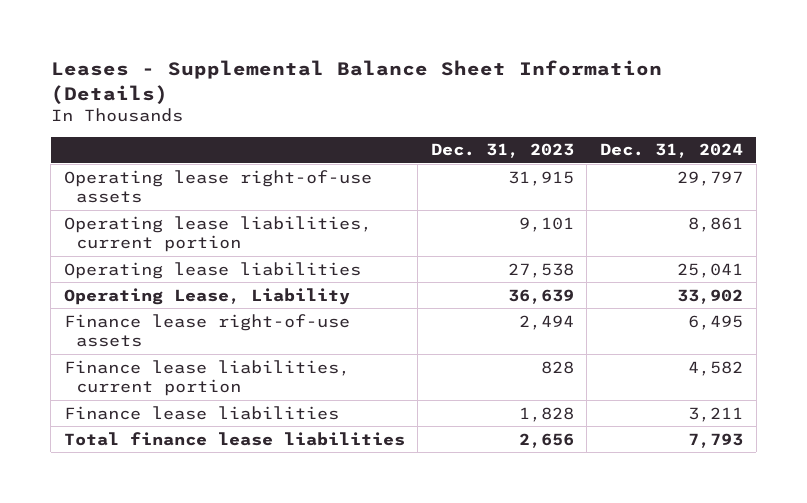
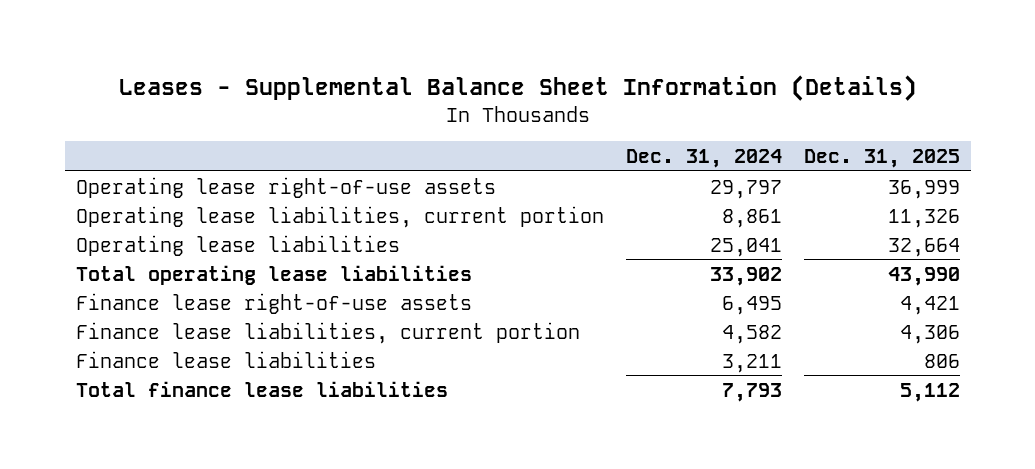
- | Dec. 31, 2023 | Dec. 31, 2024
+ | Dec. 31, 2024 | Dec. 31, 2025
- Operating Lease, Liability | 36,639 | 33,902
+ Total operating lease liabilities | 33,902 | 43,990

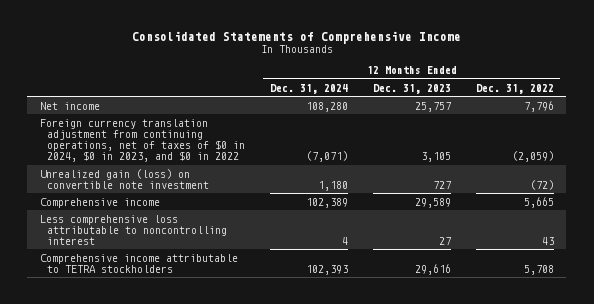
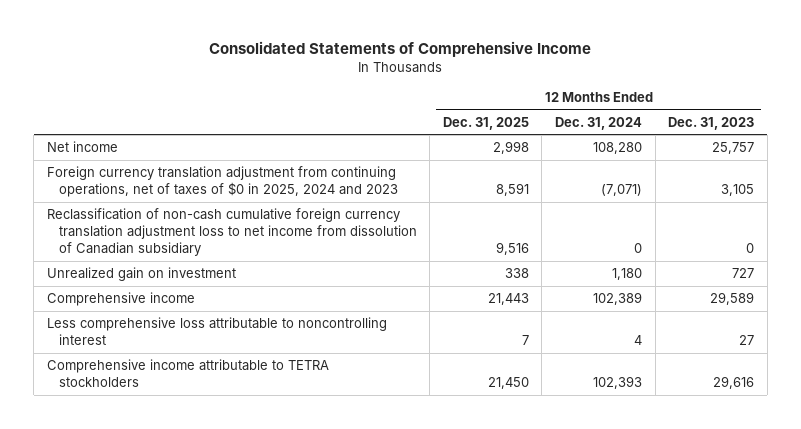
- | 12 Months Ended Dec. 31, 2024 | 12 Months Ended Dec. 31, 2023 | 12 Months Ended Dec. 31, 2022
+ | 12 Months Ended Dec. 31, 2025 | 12 Months Ended Dec. 31, 2024 | 12 Months Ended Dec. 31, 2023
- Foreign currency translation adjustment from continuing operations, net of taxes of $0 in 2024, $0 in 2023, and $0 in 2022 | (7,071) | 3,105 | (2,059)
- Unrealized gain (loss) on convertible note investment | 1,180 | 727 | (72)
+ Foreign currency translation adjustment from continuing operations, net of taxes of $0 in 2025, 2024 and 2023 | 8,591 | (7,071) | 3,105
+ Reclassification of non-cash cumulative foreign currency translation adjustment loss to net income from dissolution of Canadian subsidiary | 9,516 | 0 | 0
+ Unrealized gain on investment | 338 | 1,180 | 727

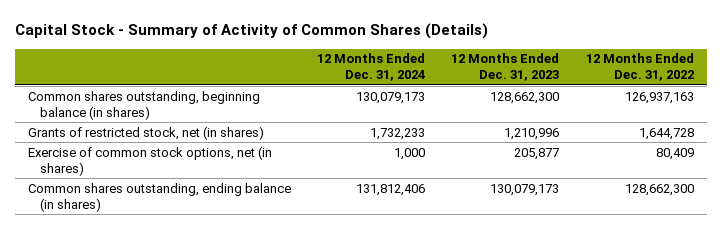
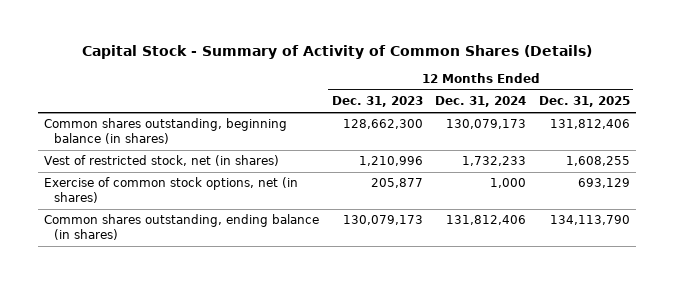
- | 12 Months Ended Dec. 31, 2024 | 12 Months Ended Dec. 31, 2023 | 12 Months Ended Dec. 31, 2022
+ | 12 Months Ended Dec. 31, 2023 | 12 Months Ended Dec. 31, 2024 | 12 Months Ended Dec. 31, 2025
- Grants of restricted stock, net (in shares) | 1,732,233 | 1,210,996 | 1,644,728
+ Vest of restricted stock, net (in shares) | 1,210,996 | 1,732,233 | 1,608,255

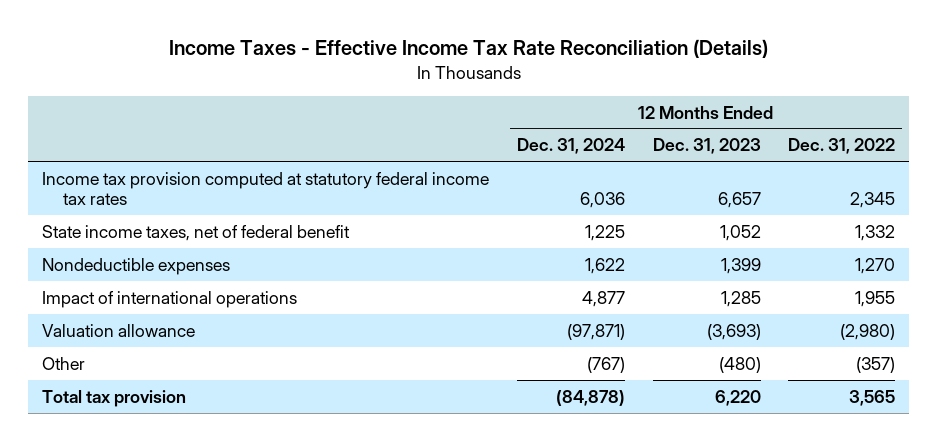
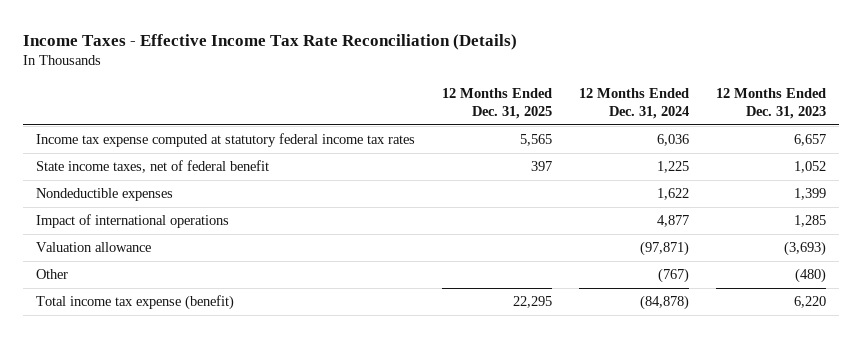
- | 12 Months Ended Dec. 31, 2024 | 12 Months Ended Dec. 31, 2023 | 12 Months Ended Dec. 31, 2022
+ | 12 Months Ended Dec. 31, 2025 | 12 Months Ended Dec. 31, 2024 | 12 Months Ended Dec. 31, 2023
- Income tax provision computed at statutory federal income tax rates | 6,036 | 6,657 | 2,345
+ Income tax expense computed at statutory federal income tax rates | 5,565 | 6,036 | 6,657
- Total tax provision | (84,878) | 6,220 | 3,565
+ Total income tax expense (benefit) | 22,295 | (84,878) | 6,220

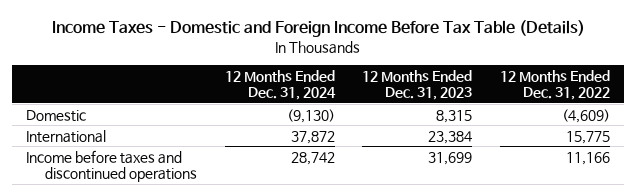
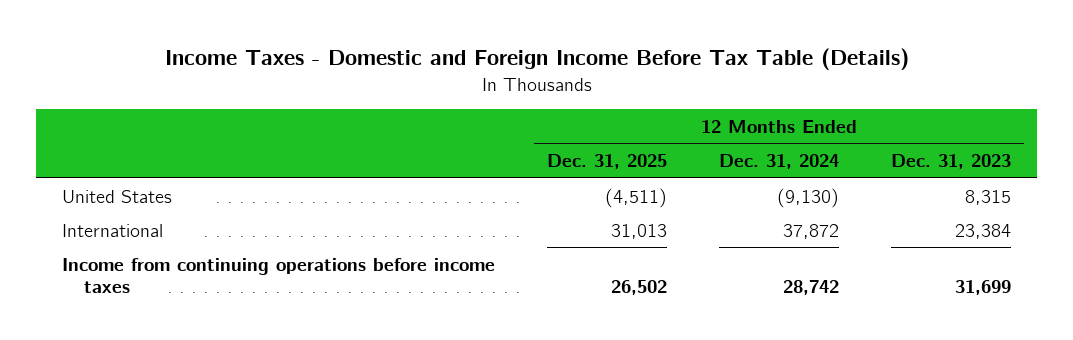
- | 12 Months Ended Dec. 31, 2024 | 12 Months Ended Dec. 31, 2023 | 12 Months Ended Dec. 31, 2022
+ | 12 Months Ended Dec. 31, 2025 | 12 Months Ended Dec. 31, 2024 | 12 Months Ended Dec. 31, 2023
- Domestic | (9,130) | 8,315 | (4,609)
+ United States | (4,511) | (9,130) | 8,315
- Income before taxes and discontinued operations | 28,742 | 31,699 | 11,166
+ Income from continuing operations before income taxes | 26,502 | 28,742 | 31,699

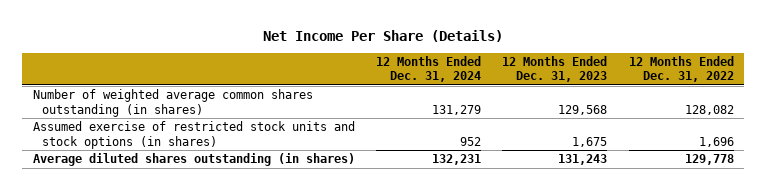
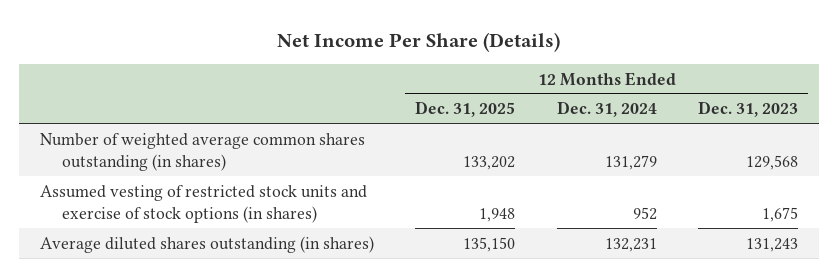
- | 12 Months Ended Dec. 31, 2024 | 12 Months Ended Dec. 31, 2023 | 12 Months Ended Dec. 31, 2022
+ | 12 Months Ended Dec. 31, 2025 | 12 Months Ended Dec. 31, 2024 | 12 Months Ended Dec. 31, 2023
- Assumed exercise of restricted stock units and stock options (in shares) | 952 | 1,675 | 1,696
+ Assumed vesting of restricted stock units and exercise of stock options (in shares) | 1,948 | 952 | 1,675

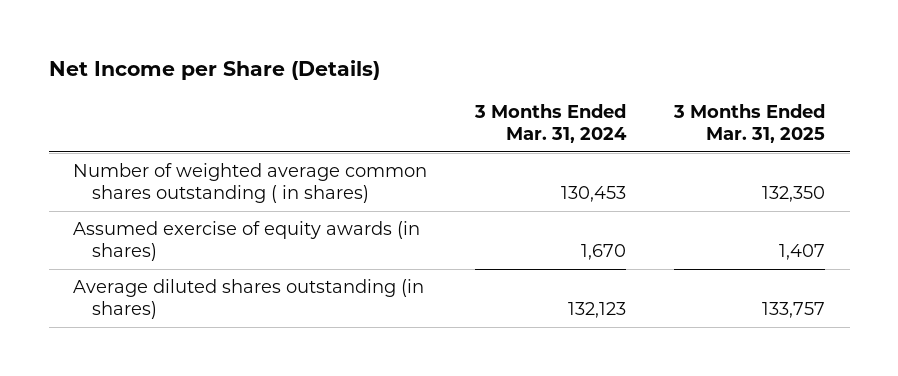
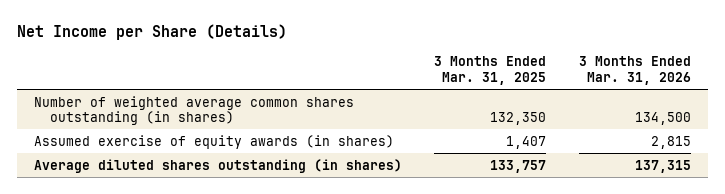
- | 3 Months Ended Mar. 31, 2024 | 3 Months Ended Mar. 31, 2025
+ | 3 Months Ended Mar. 31, 2025 | 3 Months Ended Mar. 31, 2026
- Number of weighted average common shares outstanding ( in shares) | 130,453 | 132,350
+ Number of weighted average common shares outstanding (in shares) | 132,350 | 134,500

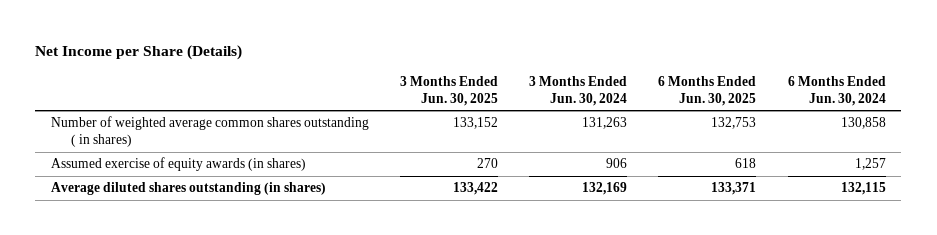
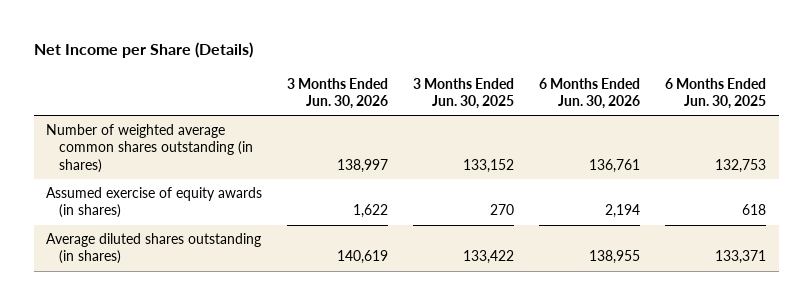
- | 3 Months Ended Jun. 30, 2025 | 3 Months Ended Jun. 30, 2024 | 6 Months Ended Jun. 30, 2025 | 6 Months Ended Jun. 30, 2024
+ | 3 Months Ended Jun. 30, 2026 | 3 Months Ended Jun. 30, 2025 | 6 Months Ended Jun. 30, 2026 | 6 Months Ended Jun. 30, 2025
- Number of weighted average common shares outstanding ( in shares) | 133,152 | 131,263 | 132,753 | 130,858
+ Number of weighted average common shares outstanding (in shares) | 138,997 | 133,152 | 136,761 | 132,753

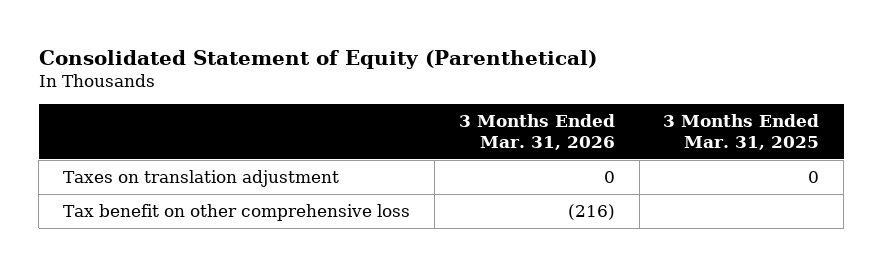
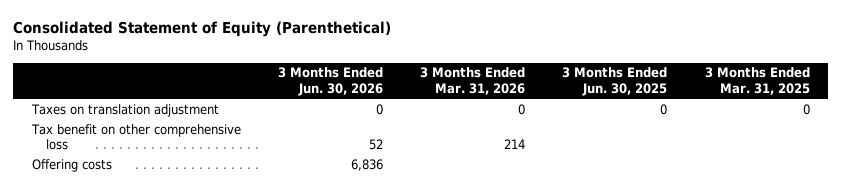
- | 3 Months Ended Mar. 31, 2026 | 3 Months Ended Mar. 31, 2025
+ | 3 Months Ended Jun. 30, 2026 | 3 Months Ended Mar. 31, 2026 | 3 Months Ended Jun. 30, 2025 | 3 Months Ended Mar. 31, 2025
- Tax benefit on other comprehensive loss | (216) |
+ Tax benefit on other comprehensive loss | 52 | 214 | |
+ Offering costs | 6,836 | | |

